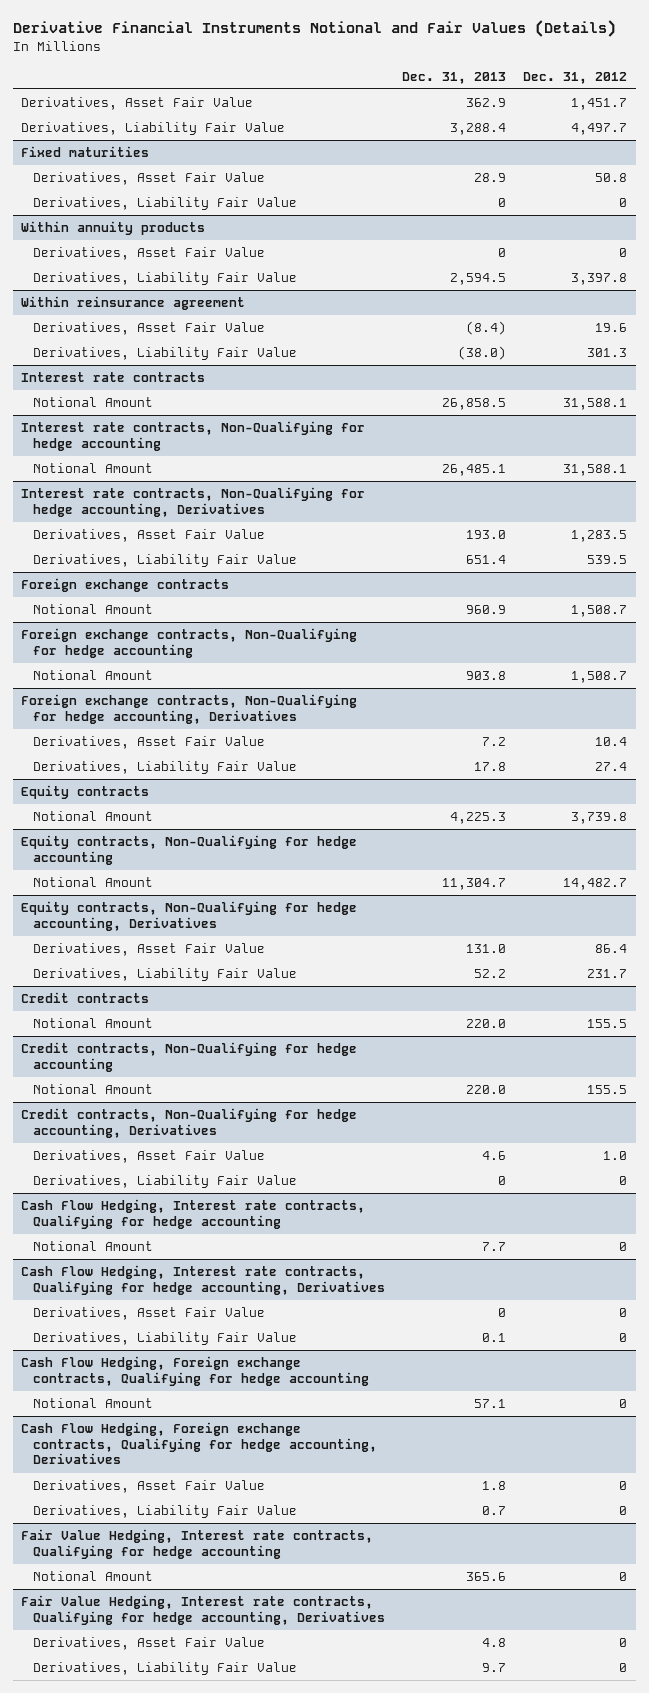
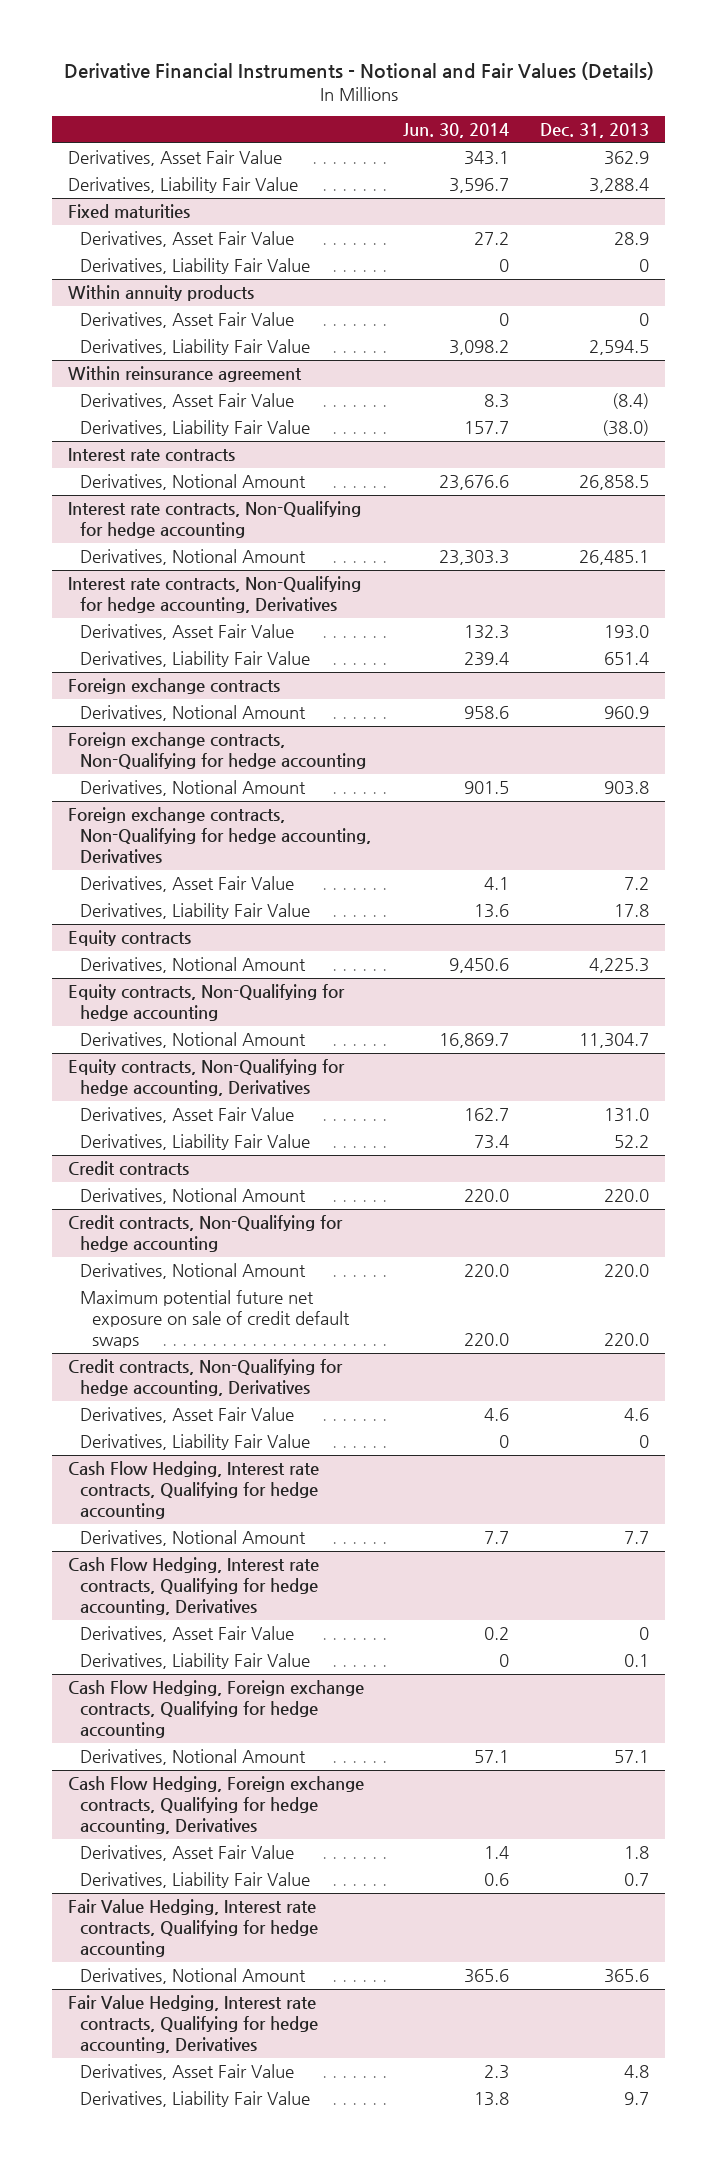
- Derivative Financial Instruments Notional and Fair Values (Details)
+ Derivative Financial Instruments - Notional and Fair Values (Details)
- | Dec. 31, 2013 | Dec. 31, 2012
+ | Jun. 30, 2014 | Dec. 31, 2013
@ Interest rate contracts
- Notional Amount | 26,858.5 | 31,588.1
+ Derivatives, Notional Amount | 23,676.6 | 26,858.5
@ Interest rate contracts, Non-Qualifying for hedge accounting
- Notional Amount | 26,485.1 | 31,588.1
+ Derivatives, Notional Amount | 23,303.3 | 26,485.1
@ Foreign exchange contracts
- Notional Amount | 960.9 | 1,508.7
+ Derivatives, Notional Amount | 958.6 | 960.9
@ Foreign exchange contracts, Non-Qualifying for hedge accounting
- Notional Amount | 903.8 | 1,508.7
+ Derivatives, Notional Amount | 901.5 | 903.8
@ Equity contracts
- Notional Amount | 4,225.3 | 3,739.8
+ Derivatives, Notional Amount | 9,450.6 | 4,225.3
@ Equity contracts, Non-Qualifying for hedge accounting
- Notional Amount | 11,304.7 | 14,482.7
+ Derivatives, Notional Amount | 16,869.7 | 11,304.7
@ Credit contracts
- Notional Amount | 220.0 | 155.5
+ Derivatives, Notional Amount | 220.0 | 220.0
@ Credit contracts, Non-Qualifying for hedge accounting
- Notional Amount | 220.0 | 155.5
+ Derivatives, Notional Amount | 220.0 | 220.0
+ Maximum potential future net exposure on sale of credit default swaps | 220.0 | 220.0
@ Cash Flow Hedging, Interest rate contracts, Qualifying for hedge accounting
- Notional Amount | 7.7 | 0
+ Derivatives, Notional Amount | 7.7 | 7.7
@ Cash Flow Hedging, Foreign exchange contracts, Qualifying for hedge accounting
- Notional Amount | 57.1 | 0
+ Derivatives, Notional Amount | 57.1 | 57.1
@ Fair Value Hedging, Interest rate contracts, Qualifying for hedge accounting
- Notional Amount | 365.6 | 0
+ Derivatives, Notional Amount | 365.6 | 365.6

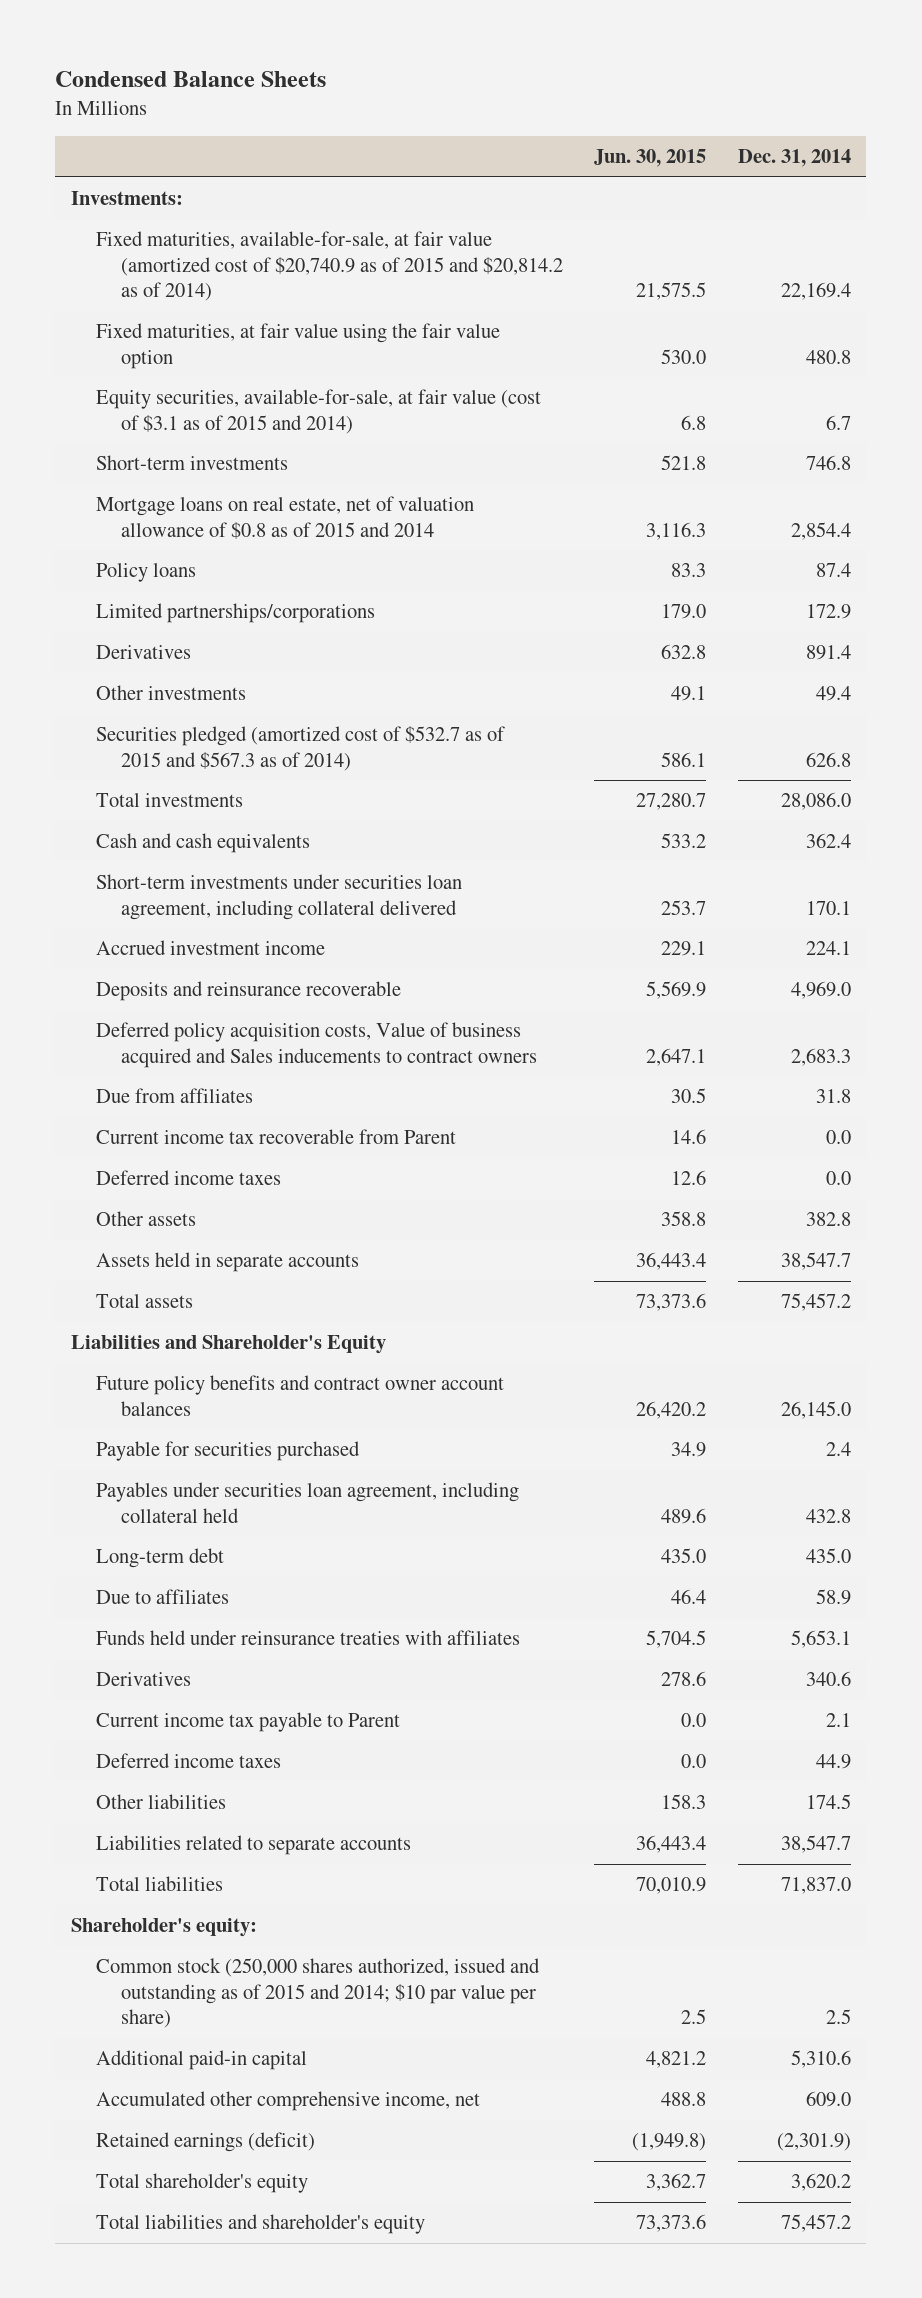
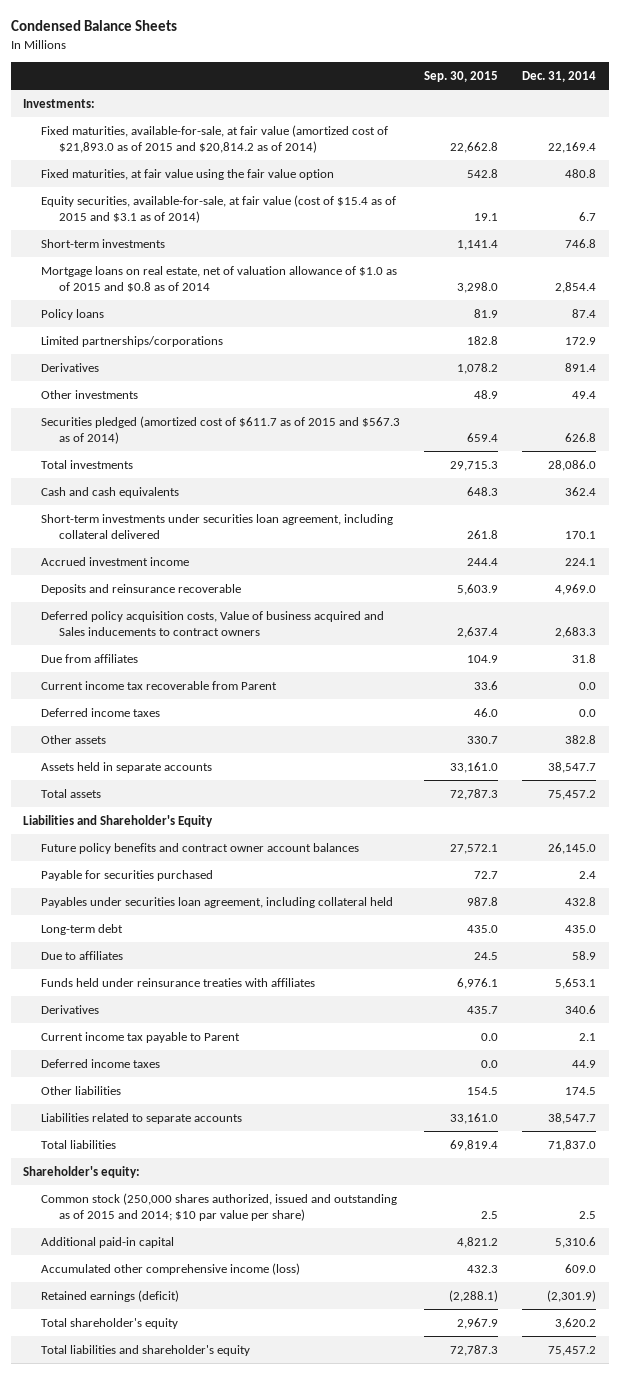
- | Jun. 30, 2015 | Dec. 31, 2014
+ | Sep. 30, 2015 | Dec. 31, 2014
- Fixed maturities, available-for-sale, at fair value (amortized cost of $20,740.9 as of 2015 and $20,814.2 as of 2014) | 21,575.5 | 22,169.4
+ Fixed maturities, available-for-sale, at fair value (amortized cost of $21,893.0 as of 2015 and $20,814.2 as of 2014) | 22,662.8 | 22,169.4
- Equity securities, available-for-sale, at fair value (cost of $3.1 as of 2015 and 2014) | 6.8 | 6.7
+ Equity securities, available-for-sale, at fair value (cost of $15.4 as of 2015 and $3.1 as of 2014) | 19.1 | 6.7
- Mortgage loans on real estate, net of valuation allowance of $0.8 as of 2015 and 2014 | 3,116.3 | 2,854.4
+ Mortgage loans on real estate, net of valuation allowance of $1.0 as of 2015 and $0.8 as of 2014 | 3,298.0 | 2,854.4
- Securities pledged (amortized cost of $532.7 as of 2015 and $567.3 as of 2014) | 586.1 | 626.8
+ Securities pledged (amortized cost of $611.7 as of 2015 and $567.3 as of 2014) | 659.4 | 626.8
- Accumulated other comprehensive income, net | 488.8 | 609.0
+ Accumulated other comprehensive income (loss) | 432.3 | 609.0

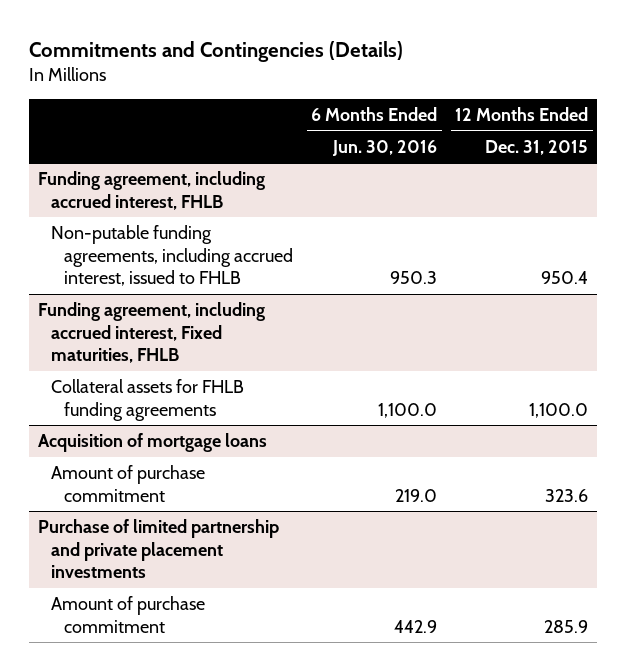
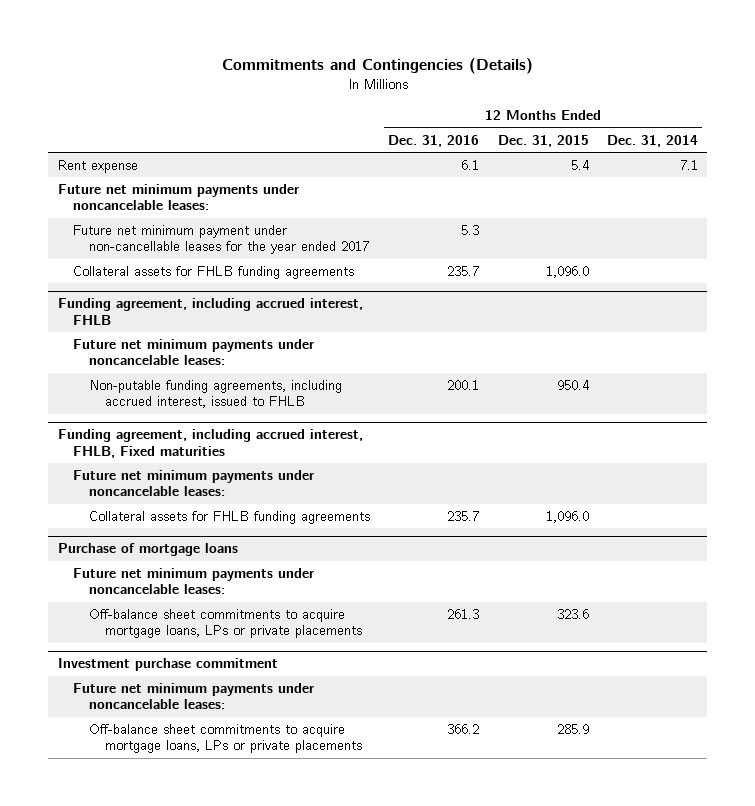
- | 6 Months Ended Jun. 30, 2016 | 12 Months Ended Dec. 31, 2015
+ | 12 Months Ended Dec. 31, 2016 | 12 Months Ended Dec. 31, 2015 | 12 Months Ended Dec. 31, 2014
+ Rent expense | 6.1 | 5.4 | 7.1
+ Future net minimum payments under noncancelable leases:
+ Future net minimum payment under non-cancellable leases for the year ended 2017 | 5.3 | |
+ Collateral assets for FHLB funding agreements | 235.7 | 1,096.0 |
@ Funding agreement, including accrued interest, FHLB
+ Future net minimum payments under noncancelable leases:
- Funding agreement, including accrued interest, Fixed maturities, FHLB
- Collateral assets for FHLB funding agreements | 1,100.0 | 1,100.0
- Acquisition of mortgage loans
- Amount of purchase commitment | 219.0 | 323.6
- Purchase of limited partnership and private placement investments
- Amount of purchase commitment | 442.9 | 285.9
+ Funding agreement, including accrued interest, FHLB, Fixed maturities
+ Future net minimum payments under noncancelable leases:
+ Collateral assets for FHLB funding agreements | 235.7 | 1,096.0 |
+ Purchase of mortgage loans
+ Future net minimum payments under noncancelable leases:
+ Off-balance sheet commitments to acquire mortgage loans, LPs or private placements | 261.3 | 323.6 |
+ Investment purchase commitment
+ Future net minimum payments under noncancelable leases:
+ Off-balance sheet commitments to acquire mortgage loans, LPs or private placements | 366.2 | 285.9 |

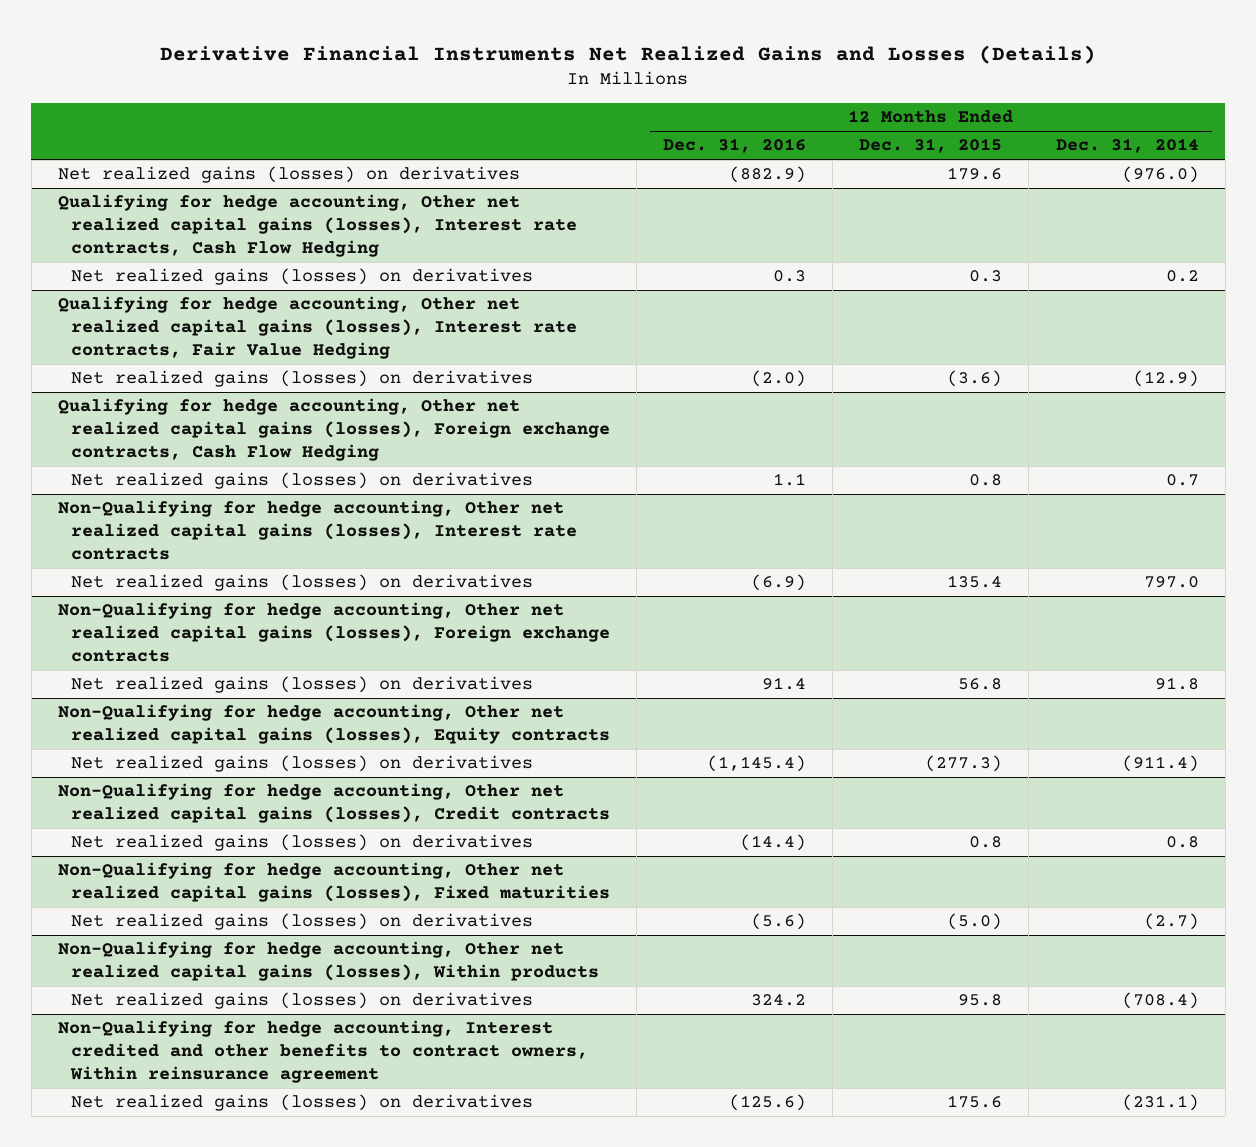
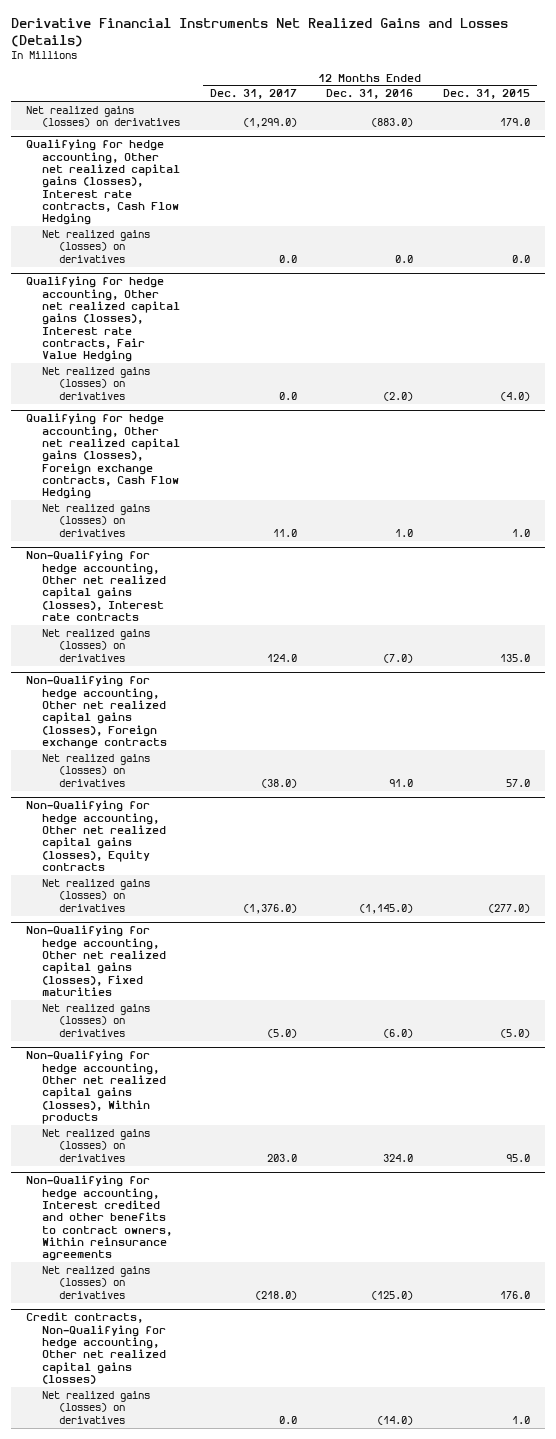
- | 12 Months Ended Dec. 31, 2016 | 12 Months Ended Dec. 31, 2015 | 12 Months Ended Dec. 31, 2014
+ | 12 Months Ended Dec. 31, 2017 | 12 Months Ended Dec. 31, 2016 | 12 Months Ended Dec. 31, 2015
- Net realized gains (losses) on derivatives | (882.9) | 179.6 | (976.0)
+ Net realized gains (losses) on derivatives | (1,299.0) | (883.0) | 179.0
@ Qualifying for hedge accounting, Other net realized capital gains (losses), Interest rate contracts, Cash Flow Hedging
- Net realized gains (losses) on derivatives | 0.3 | 0.3 | 0.2
+ Net realized gains (losses) on derivatives | 0.0 | 0.0 | 0.0
@ Qualifying for hedge accounting, Other net realized capital gains (losses), Interest rate contracts, Fair Value Hedging
- Net realized gains (losses) on derivatives | (2.0) | (3.6) | (12.9)
+ Net realized gains (losses) on derivatives | 0.0 | (2.0) | (4.0)
@ Qualifying for hedge accounting, Other net realized capital gains (losses), Foreign exchange contracts, Cash Flow Hedging
- Net realized gains (losses) on derivatives | 1.1 | 0.8 | 0.7
+ Net realized gains (losses) on derivatives | 11.0 | 1.0 | 1.0
@ Non-Qualifying for hedge accounting, Other net realized capital gains (losses), Interest rate contracts
- Net realized gains (losses) on derivatives | (6.9) | 135.4 | 797.0
+ Net realized gains (losses) on derivatives | 124.0 | (7.0) | 135.0
@ Non-Qualifying for hedge accounting, Other net realized capital gains (losses), Foreign exchange contracts
- Net realized gains (losses) on derivatives | 91.4 | 56.8 | 91.8
+ Net realized gains (losses) on derivatives | (38.0) | 91.0 | 57.0
@ Non-Qualifying for hedge accounting, Other net realized capital gains (losses), Equity contracts
- Net realized gains (losses) on derivatives | (1,145.4) | (277.3) | (911.4)
- Non-Qualifying for hedge accounting, Other net realized capital gains (losses), Credit contracts
- Net realized gains (losses) on derivatives | (14.4) | 0.8 | 0.8
@ Non-Qualifying for hedge accounting, Other net realized capital gains (losses), Equity contracts
+ Net realized gains (losses) on derivatives | (1,376.0) | (1,145.0) | (277.0)
@ Non-Qualifying for hedge accounting, Other net realized capital gains (losses), Fixed maturities
- Net realized gains (losses) on derivatives | (5.6) | (5.0) | (2.7)
+ Net realized gains (losses) on derivatives | (5.0) | (6.0) | (5.0)
@ Non-Qualifying for hedge accounting, Other net realized capital gains (losses), Within products
- Net realized gains (losses) on derivatives | 324.2 | 95.8 | (708.4)
- Non-Qualifying for hedge accounting, Interest credited and other benefits to contract owners, Within reinsurance agreement
- Net realized gains (losses) on derivatives | (125.6) | 175.6 | (231.1)
@ Non-Qualifying for hedge accounting, Other net realized capital gains (losses), Within products
+ Net realized gains (losses) on derivatives | 203.0 | 324.0 | 95.0
+ Non-Qualifying for hedge accounting, Interest credited and other benefits to contract owners, Within reinsurance agreements
+ Net realized gains (losses) on derivatives | (218.0) | (125.0) | 176.0
+ Credit contracts, Non-Qualifying for hedge accounting, Other net realized capital gains (losses)
+ Net realized gains (losses) on derivatives | 0.0 | (14.0) | 1.0

